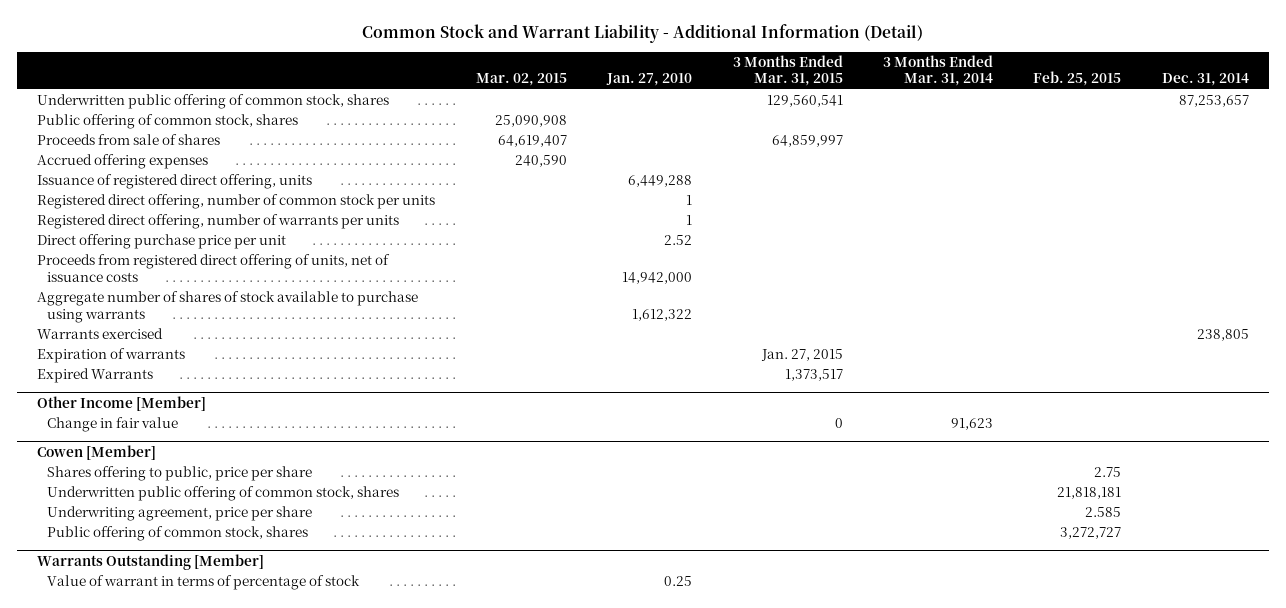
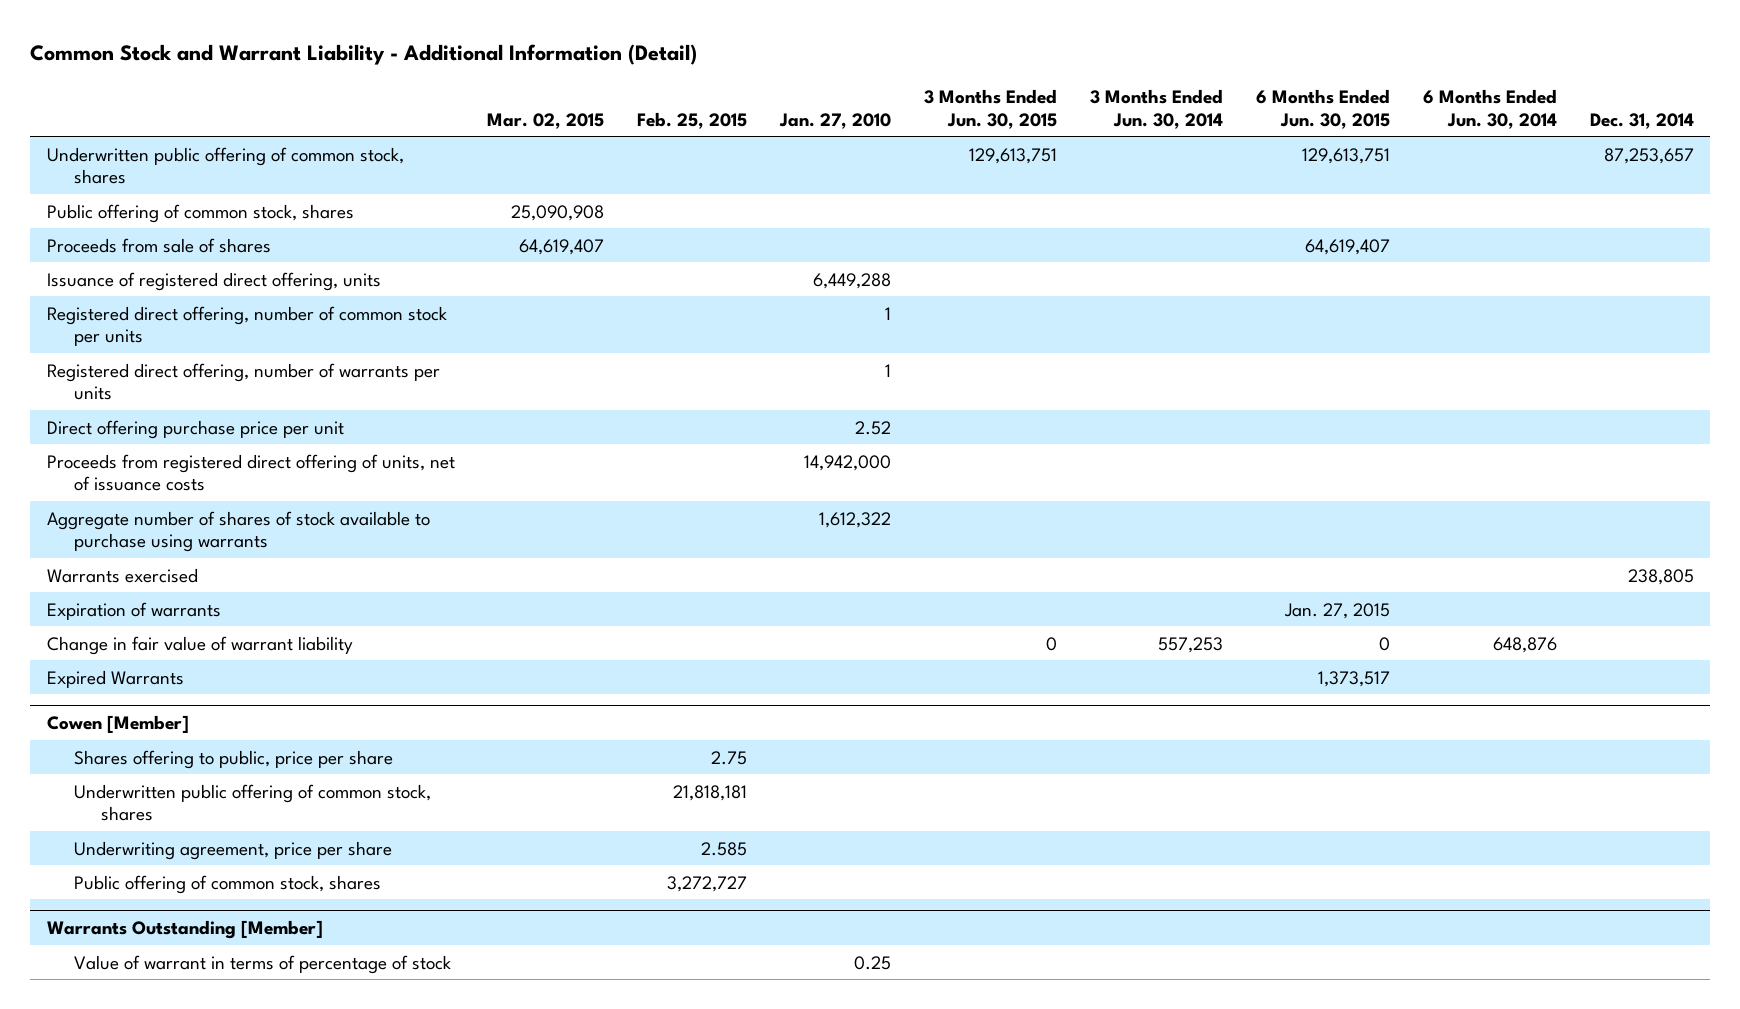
- | Mar. 02, 2015 | Jan. 27, 2010 | 3 Months Ended Mar. 31, 2015 | 3 Months Ended Mar. 31, 2014 | Feb. 25, 2015 | Dec. 31, 2014
+ | Mar. 02, 2015 | Feb. 25, 2015 | Jan. 27, 2010 | 3 Months Ended Jun. 30, 2015 | 3 Months Ended Jun. 30, 2014 | 6 Months Ended Jun. 30, 2015 | 6 Months Ended Jun. 30, 2014 | Dec. 31, 2014
- Accrued offering expenses | 240,590 | | | | |
+ Change in fair value of warrant liability | | | | 0 | 557,253 | 0 | 648,876 |
- Other Income [Member]
- Change in fair value | | | 0 | 91,623 | |

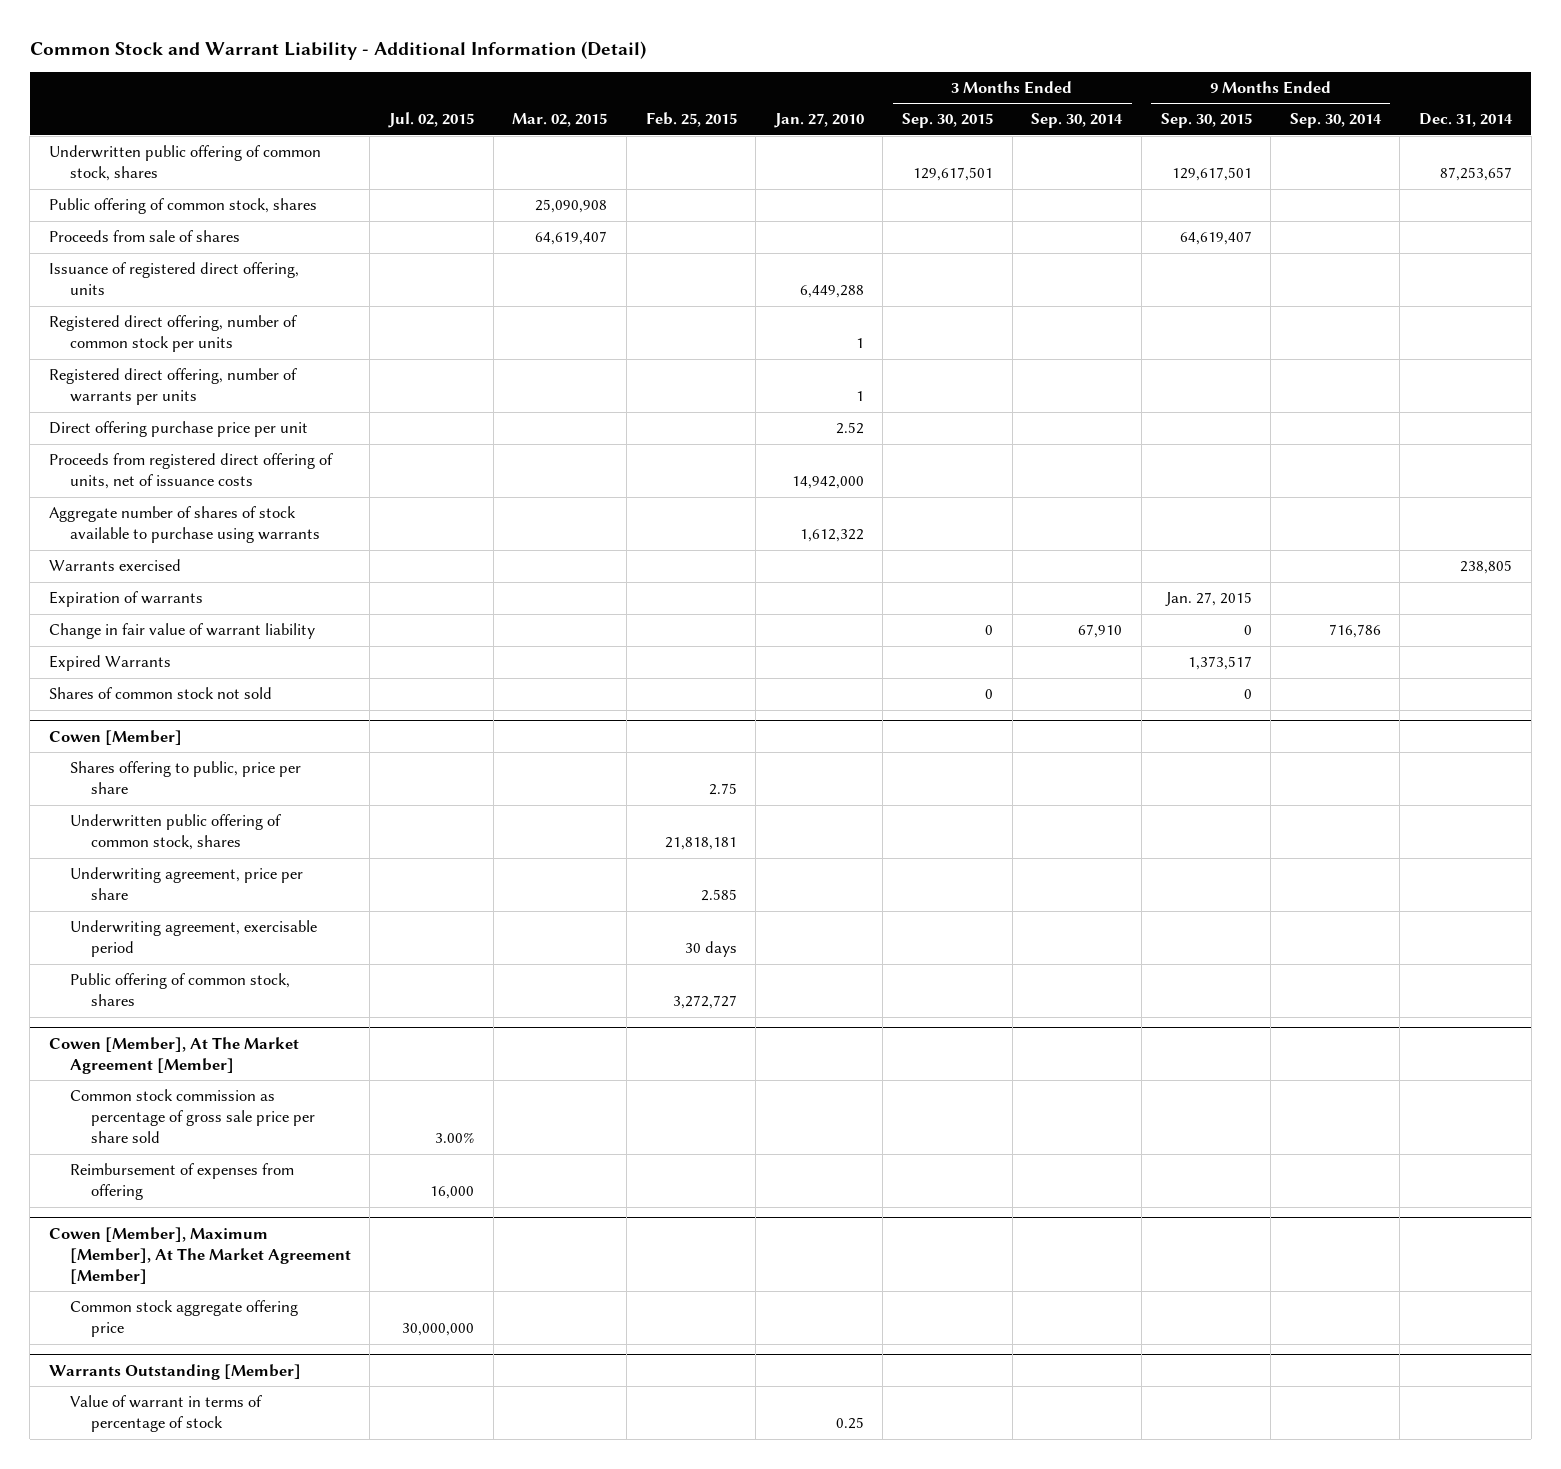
- | Mar. 02, 2015 | Feb. 25, 2015 | Jan. 27, 2010 | 3 Months Ended Jun. 30, 2015 | 3 Months Ended Jun. 30, 2014 | 6 Months Ended Jun. 30, 2015 | 6 Months Ended Jun. 30, 2014 | Dec. 31, 2014
+ | Jul. 02, 2015 | Mar. 02, 2015 | Feb. 25, 2015 | Jan. 27, 2010 | 3 Months Ended Sep. 30, 2015 | 3 Months Ended Sep. 30, 2014 | 9 Months Ended Sep. 30, 2015 | 9 Months Ended Sep. 30, 2014 | Dec. 31, 2014
+ Shares of common stock not sold | | | | | 0 | | 0 | |
@ Cowen [Member]
+ Underwriting agreement, exercisable period | | | 30 days | | | | | |
+ Cowen [Member], At The Market Agreement [Member]
+ Common stock commission as percentage of gross sale price per share sold | 3.00% | | | | | | | |
+ Reimbursement of expenses from offering | 16,000 | | | | | | | |
+ Cowen [Member], Maximum [Member], At The Market Agreement [Member]
+ Common stock aggregate offering price | 30,000,000 | | | | | | | |

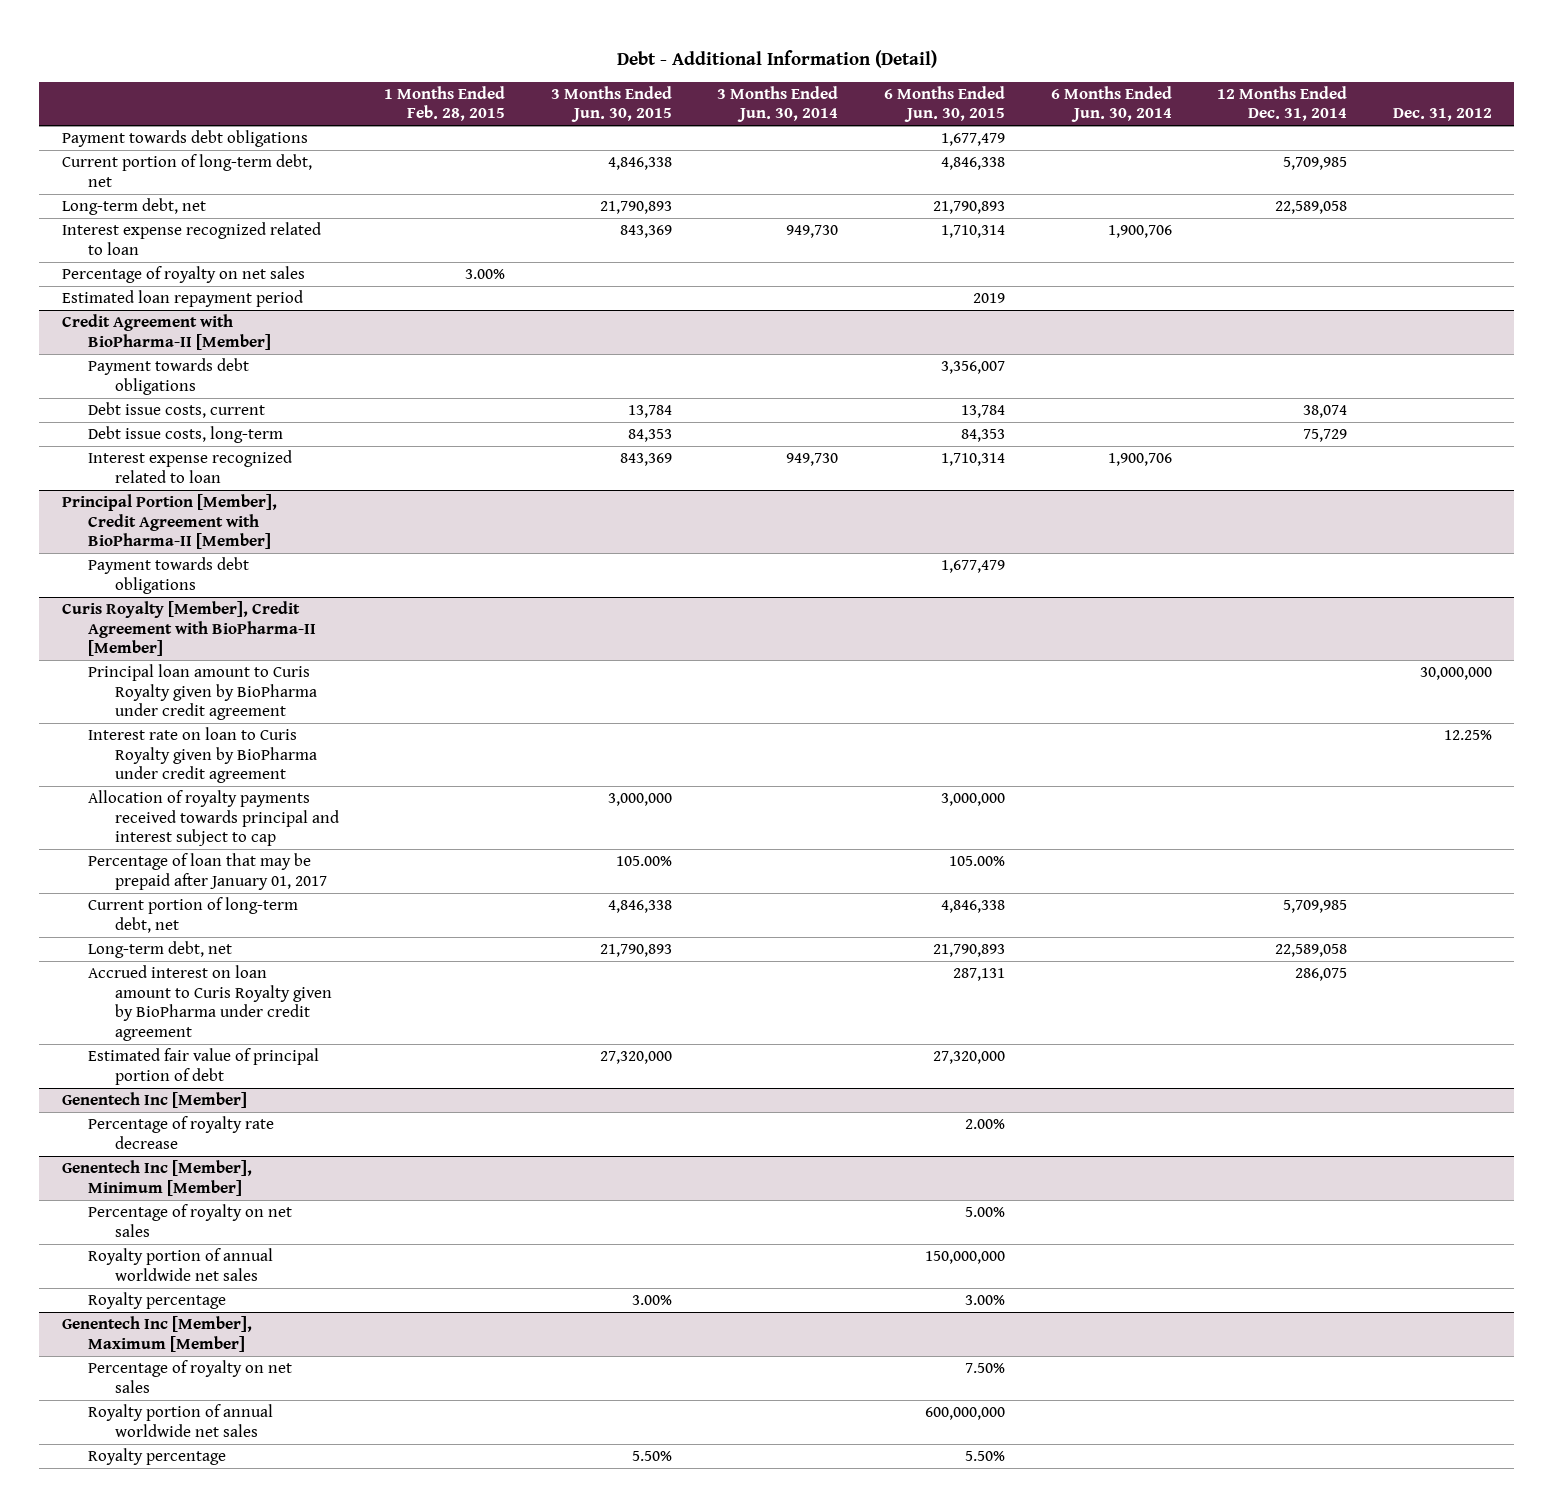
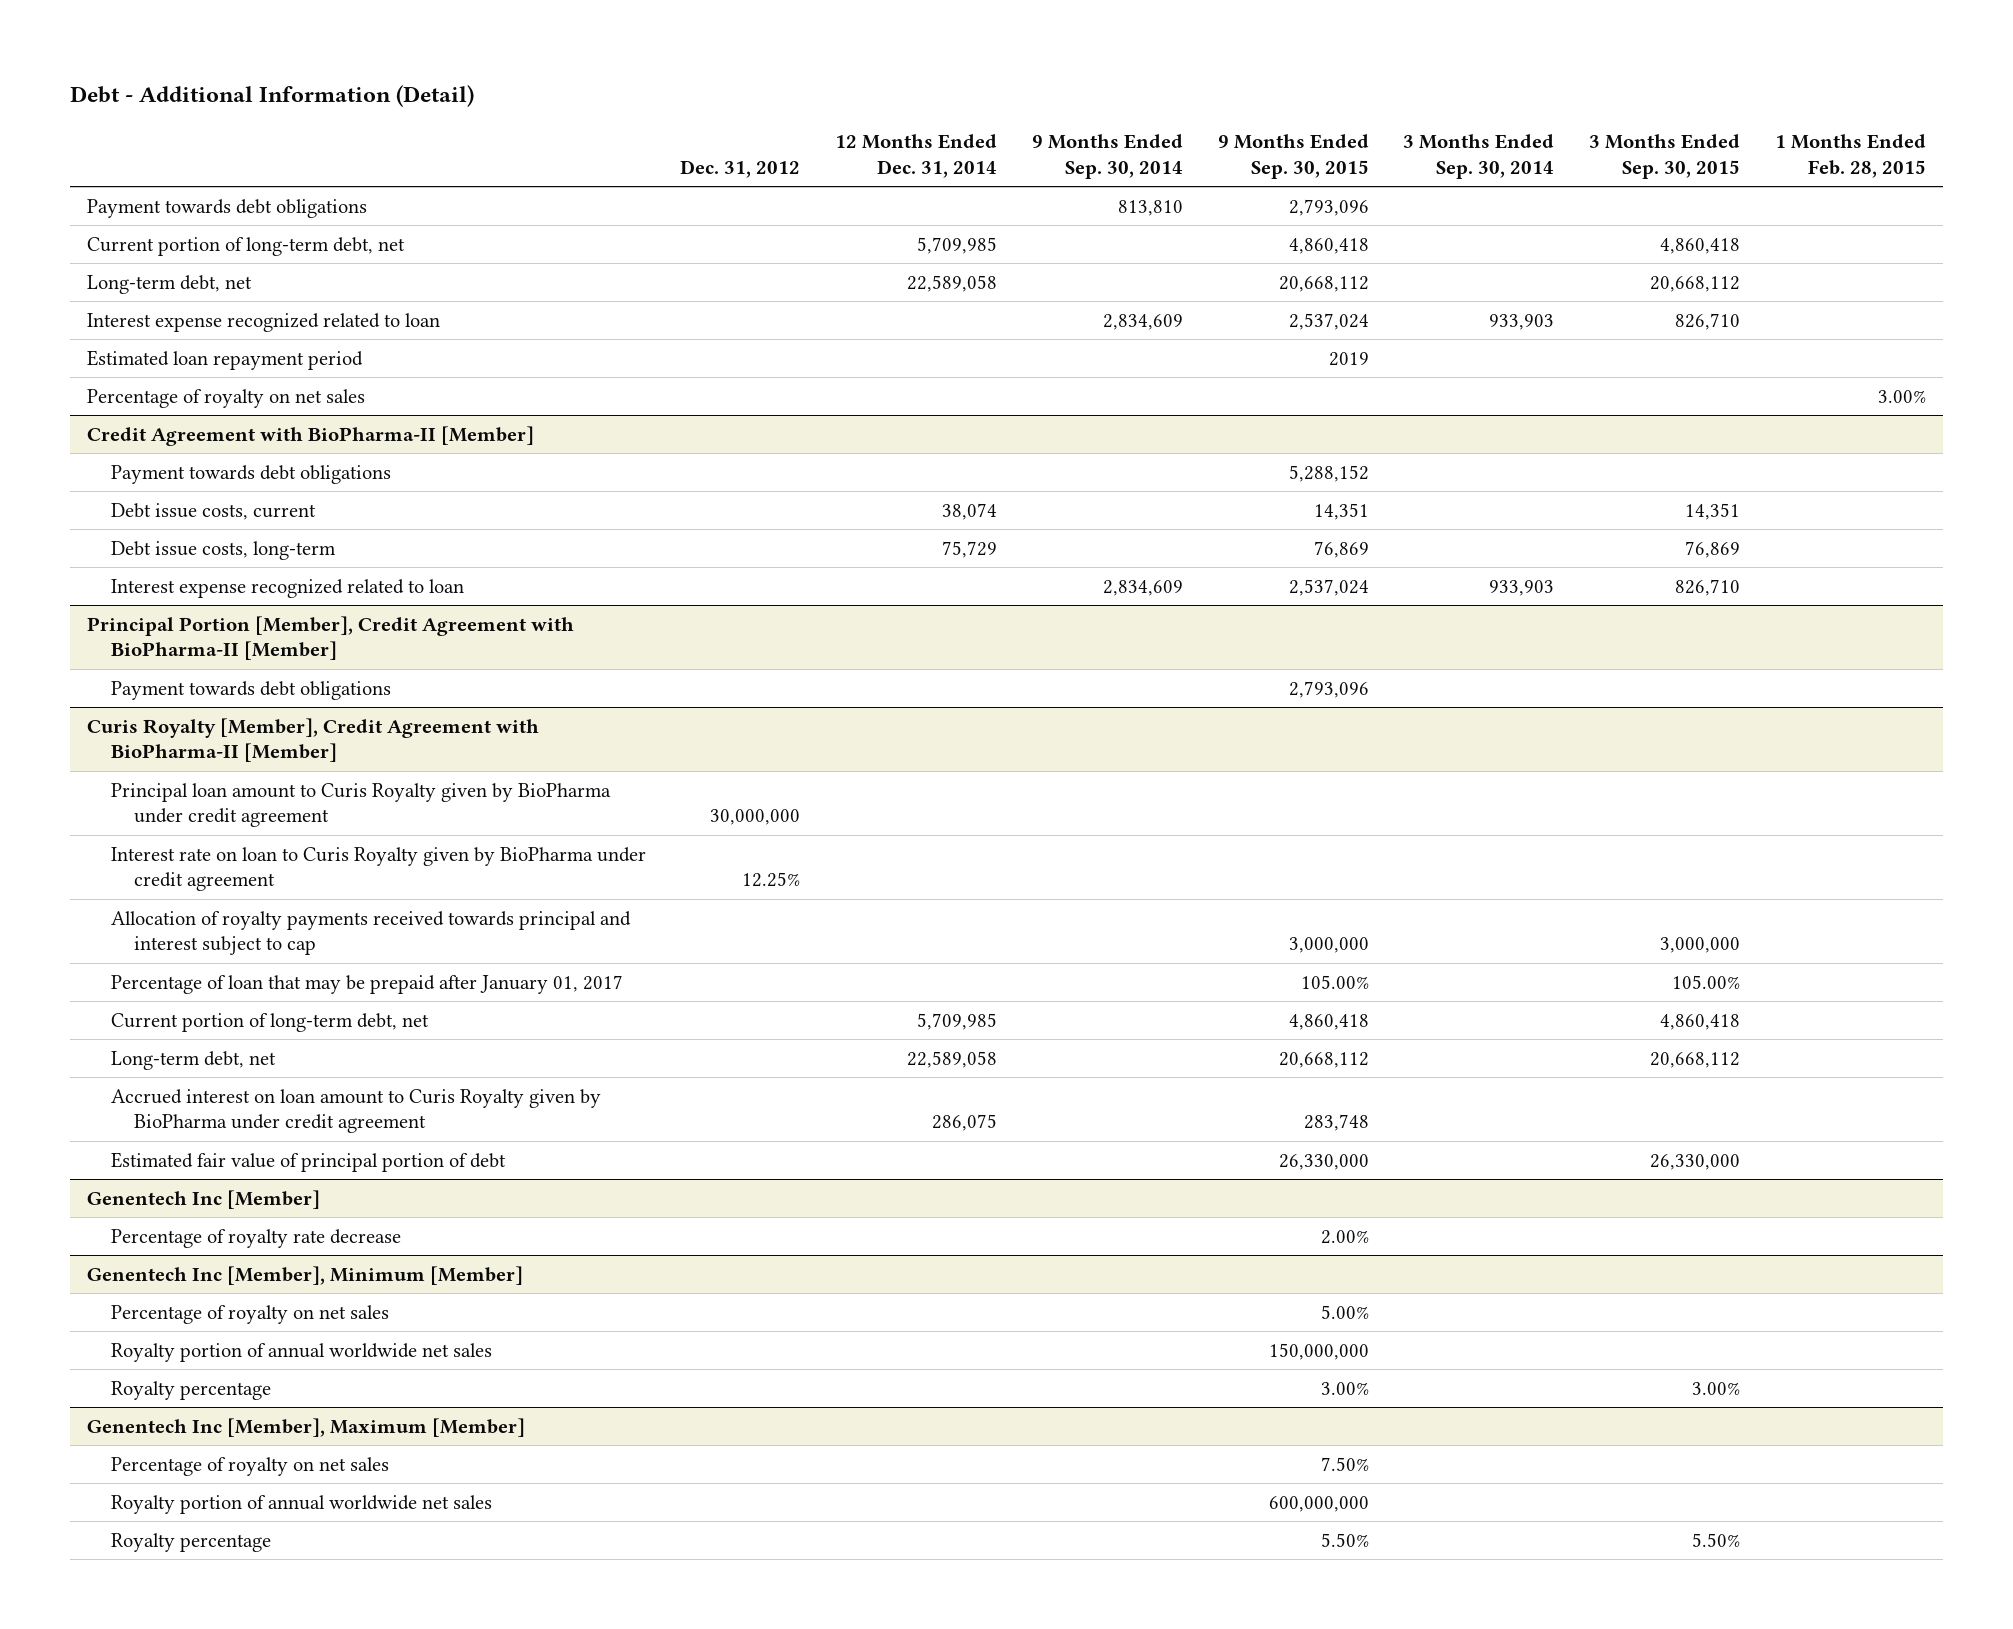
- | 1 Months Ended Feb. 28, 2015 | 3 Months Ended Jun. 30, 2015 | 3 Months Ended Jun. 30, 2014 | 6 Months Ended Jun. 30, 2015 | 6 Months Ended Jun. 30, 2014 | 12 Months Ended Dec. 31, 2014 | Dec. 31, 2012
+ | Dec. 31, 2012 | 12 Months Ended Dec. 31, 2014 | 9 Months Ended Sep. 30, 2014 | 9 Months Ended Sep. 30, 2015 | 3 Months Ended Sep. 30, 2014 | 3 Months Ended Sep. 30, 2015 | 1 Months Ended Feb. 28, 2015
moved down: Percentage of royalty on net sales | | | | | | | 3.00%

